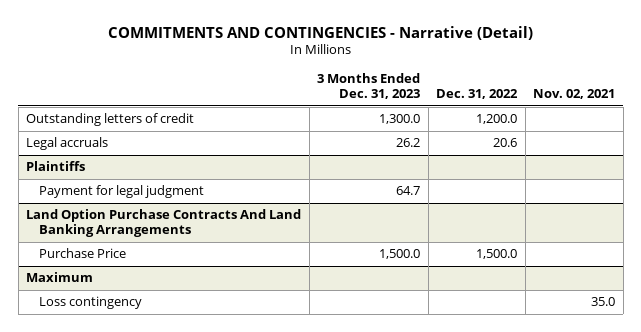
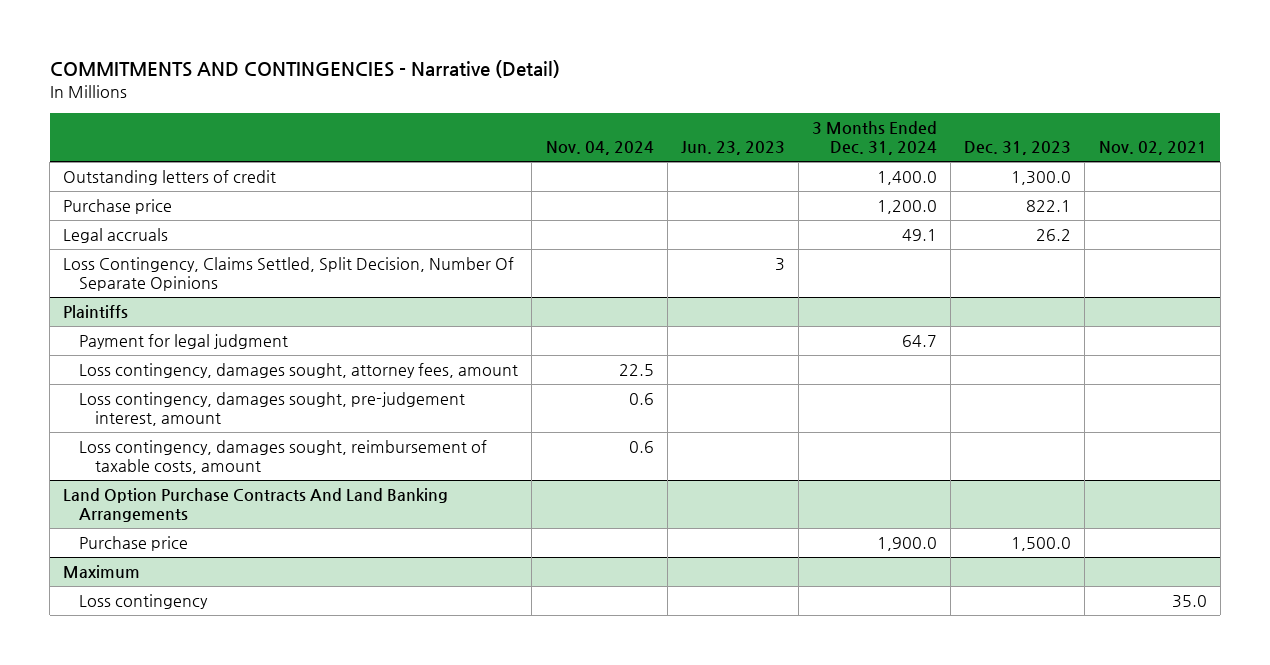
- | 3 Months Ended Dec. 31, 2023 | Dec. 31, 2022 | Nov. 02, 2021
+ | Nov. 04, 2024 | Jun. 23, 2023 | 3 Months Ended Dec. 31, 2024 | Dec. 31, 2023 | Nov. 02, 2021
+ Purchase price | | | 1,200.0 | 822.1 |
+ Loss Contingency, Claims Settled, Split Decision, Number Of Separate Opinions | | 3 | | |
@ Plaintiffs
+ Loss contingency, damages sought, attorney fees, amount | 22.5 | | | |
+ Loss contingency, damages sought, pre-judgement interest, amount | 0.6 | | | |
+ Loss contingency, damages sought, reimbursement of taxable costs, amount | 0.6 | | | |
@ Land Option Purchase Contracts And Land Banking Arrangements
- Purchase Price | 1,500.0 | 1,500.0 |
+ Purchase price | | | 1,900.0 | 1,500.0 |

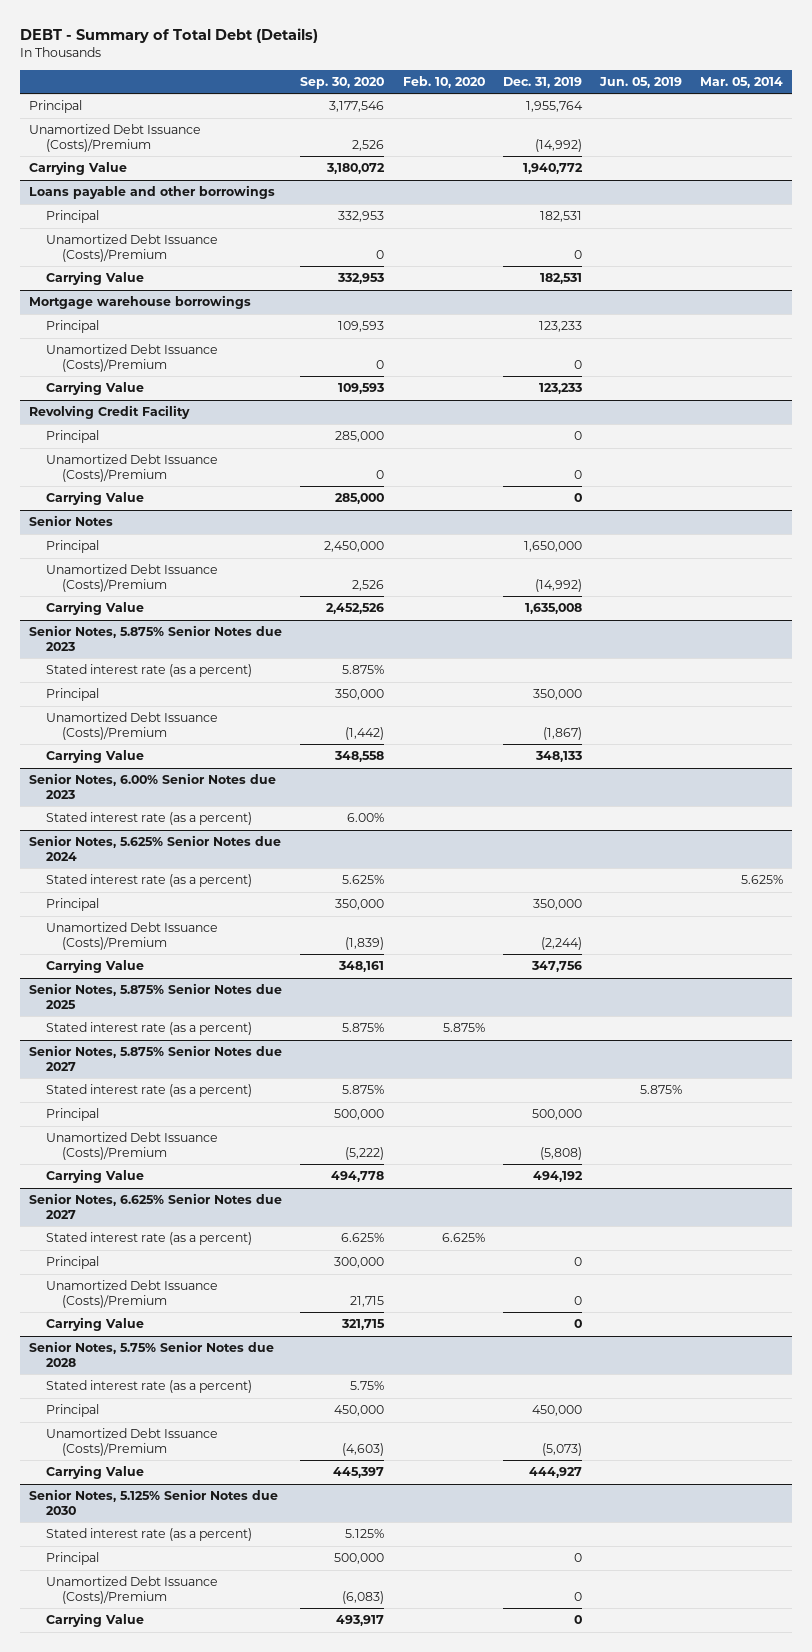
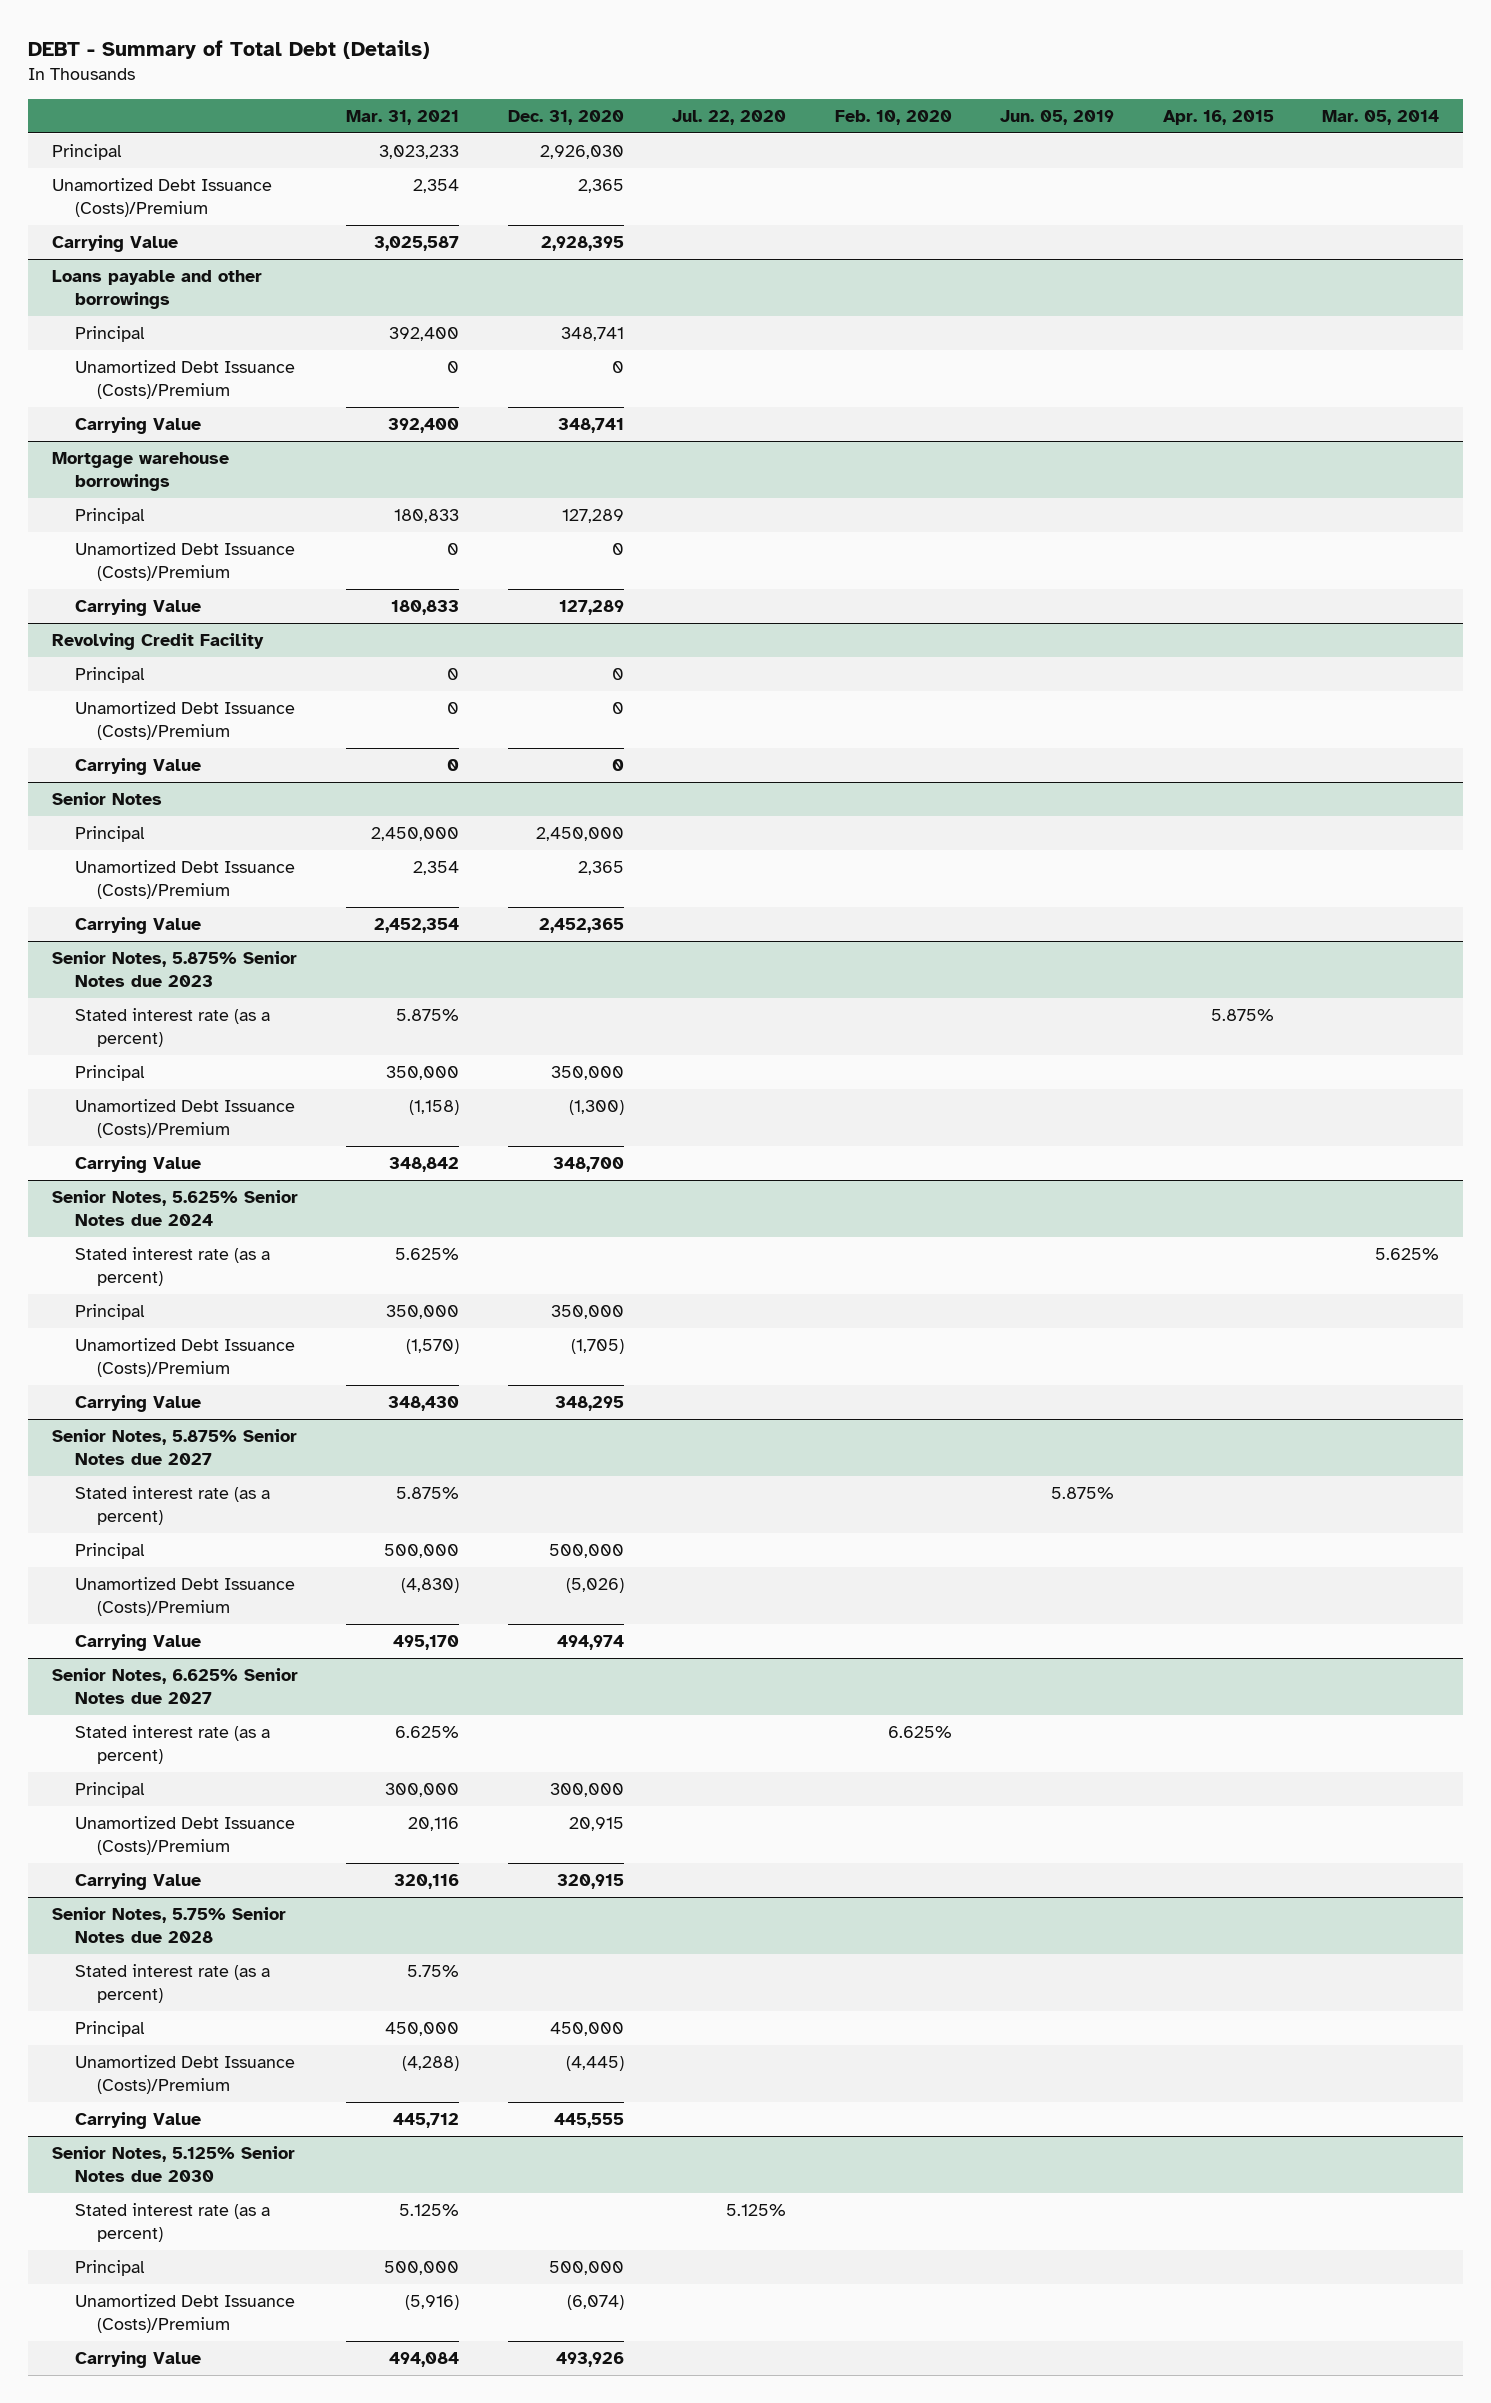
- | Sep. 30, 2020 | Feb. 10, 2020 | Dec. 31, 2019 | Jun. 05, 2019 | Mar. 05, 2014
+ | Mar. 31, 2021 | Dec. 31, 2020 | Jul. 22, 2020 | Feb. 10, 2020 | Jun. 05, 2019 | Apr. 16, 2015 | Mar. 05, 2014
- Senior Notes, 6.00% Senior Notes due 2023
- Stated interest rate (as a percent) | 6.00% | | | |
- Senior Notes, 5.875% Senior Notes due 2025
- Stated interest rate (as a percent) | 5.875% | 5.875% | | |

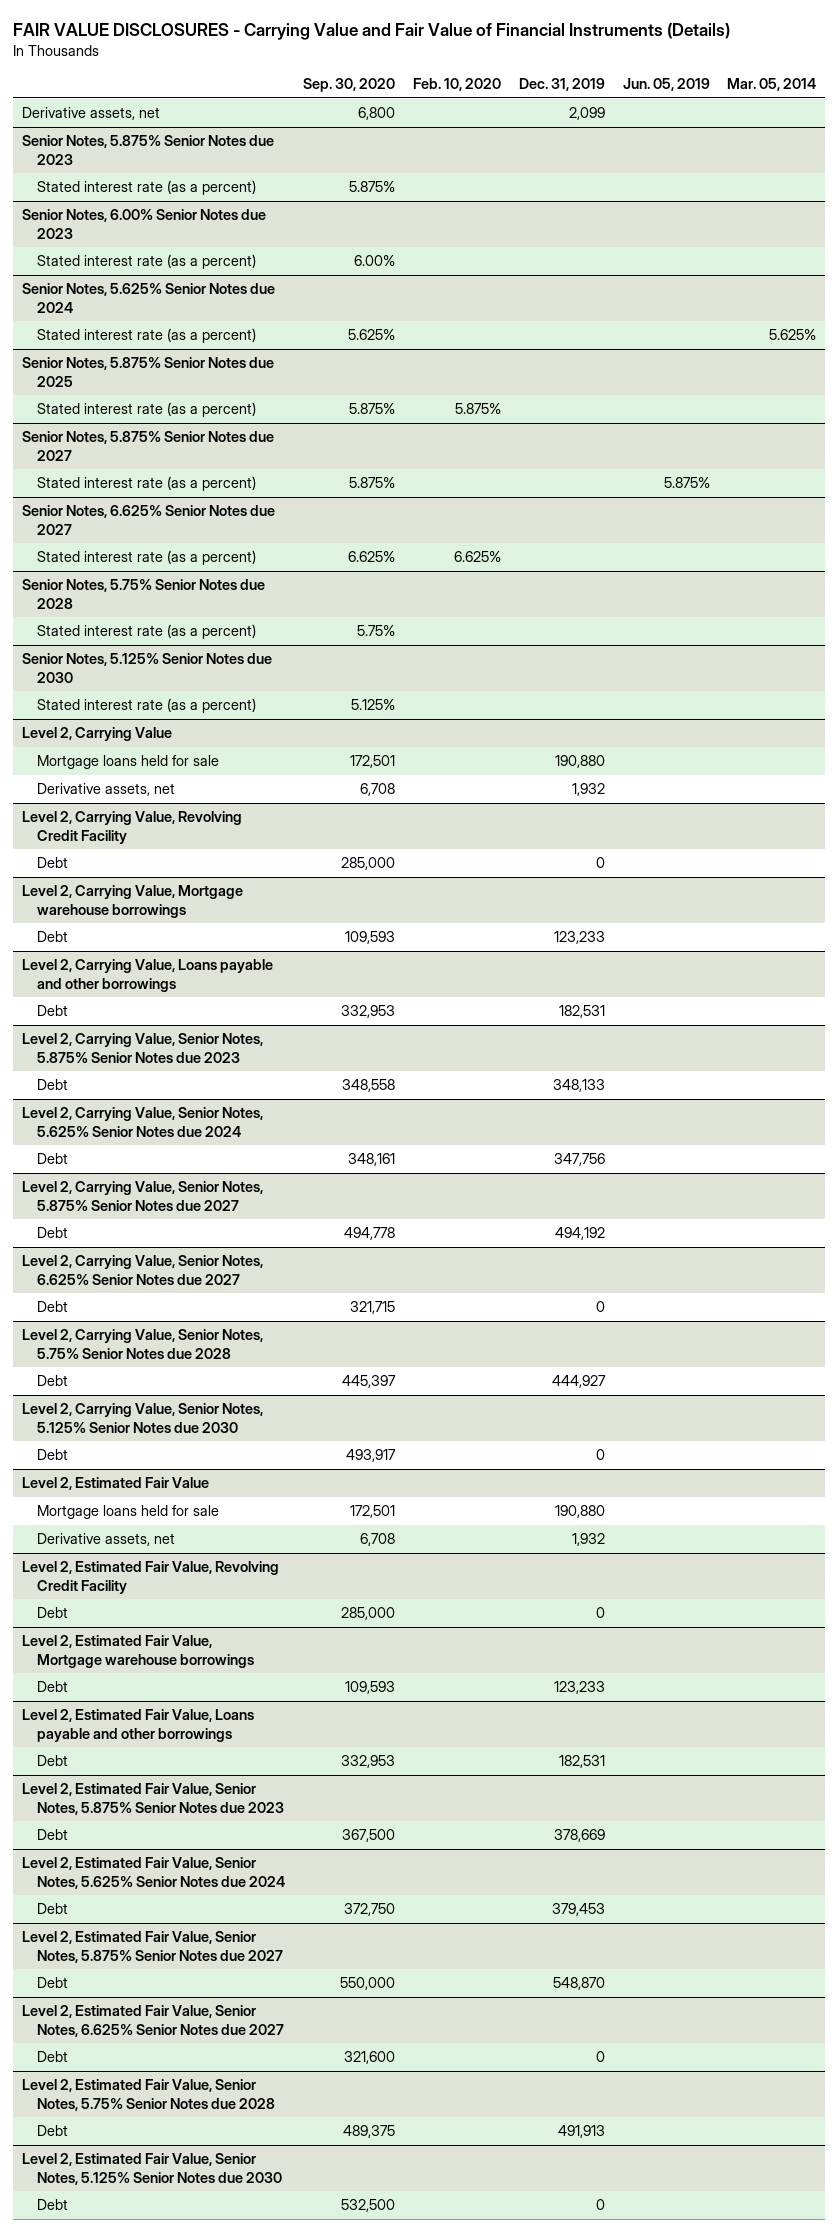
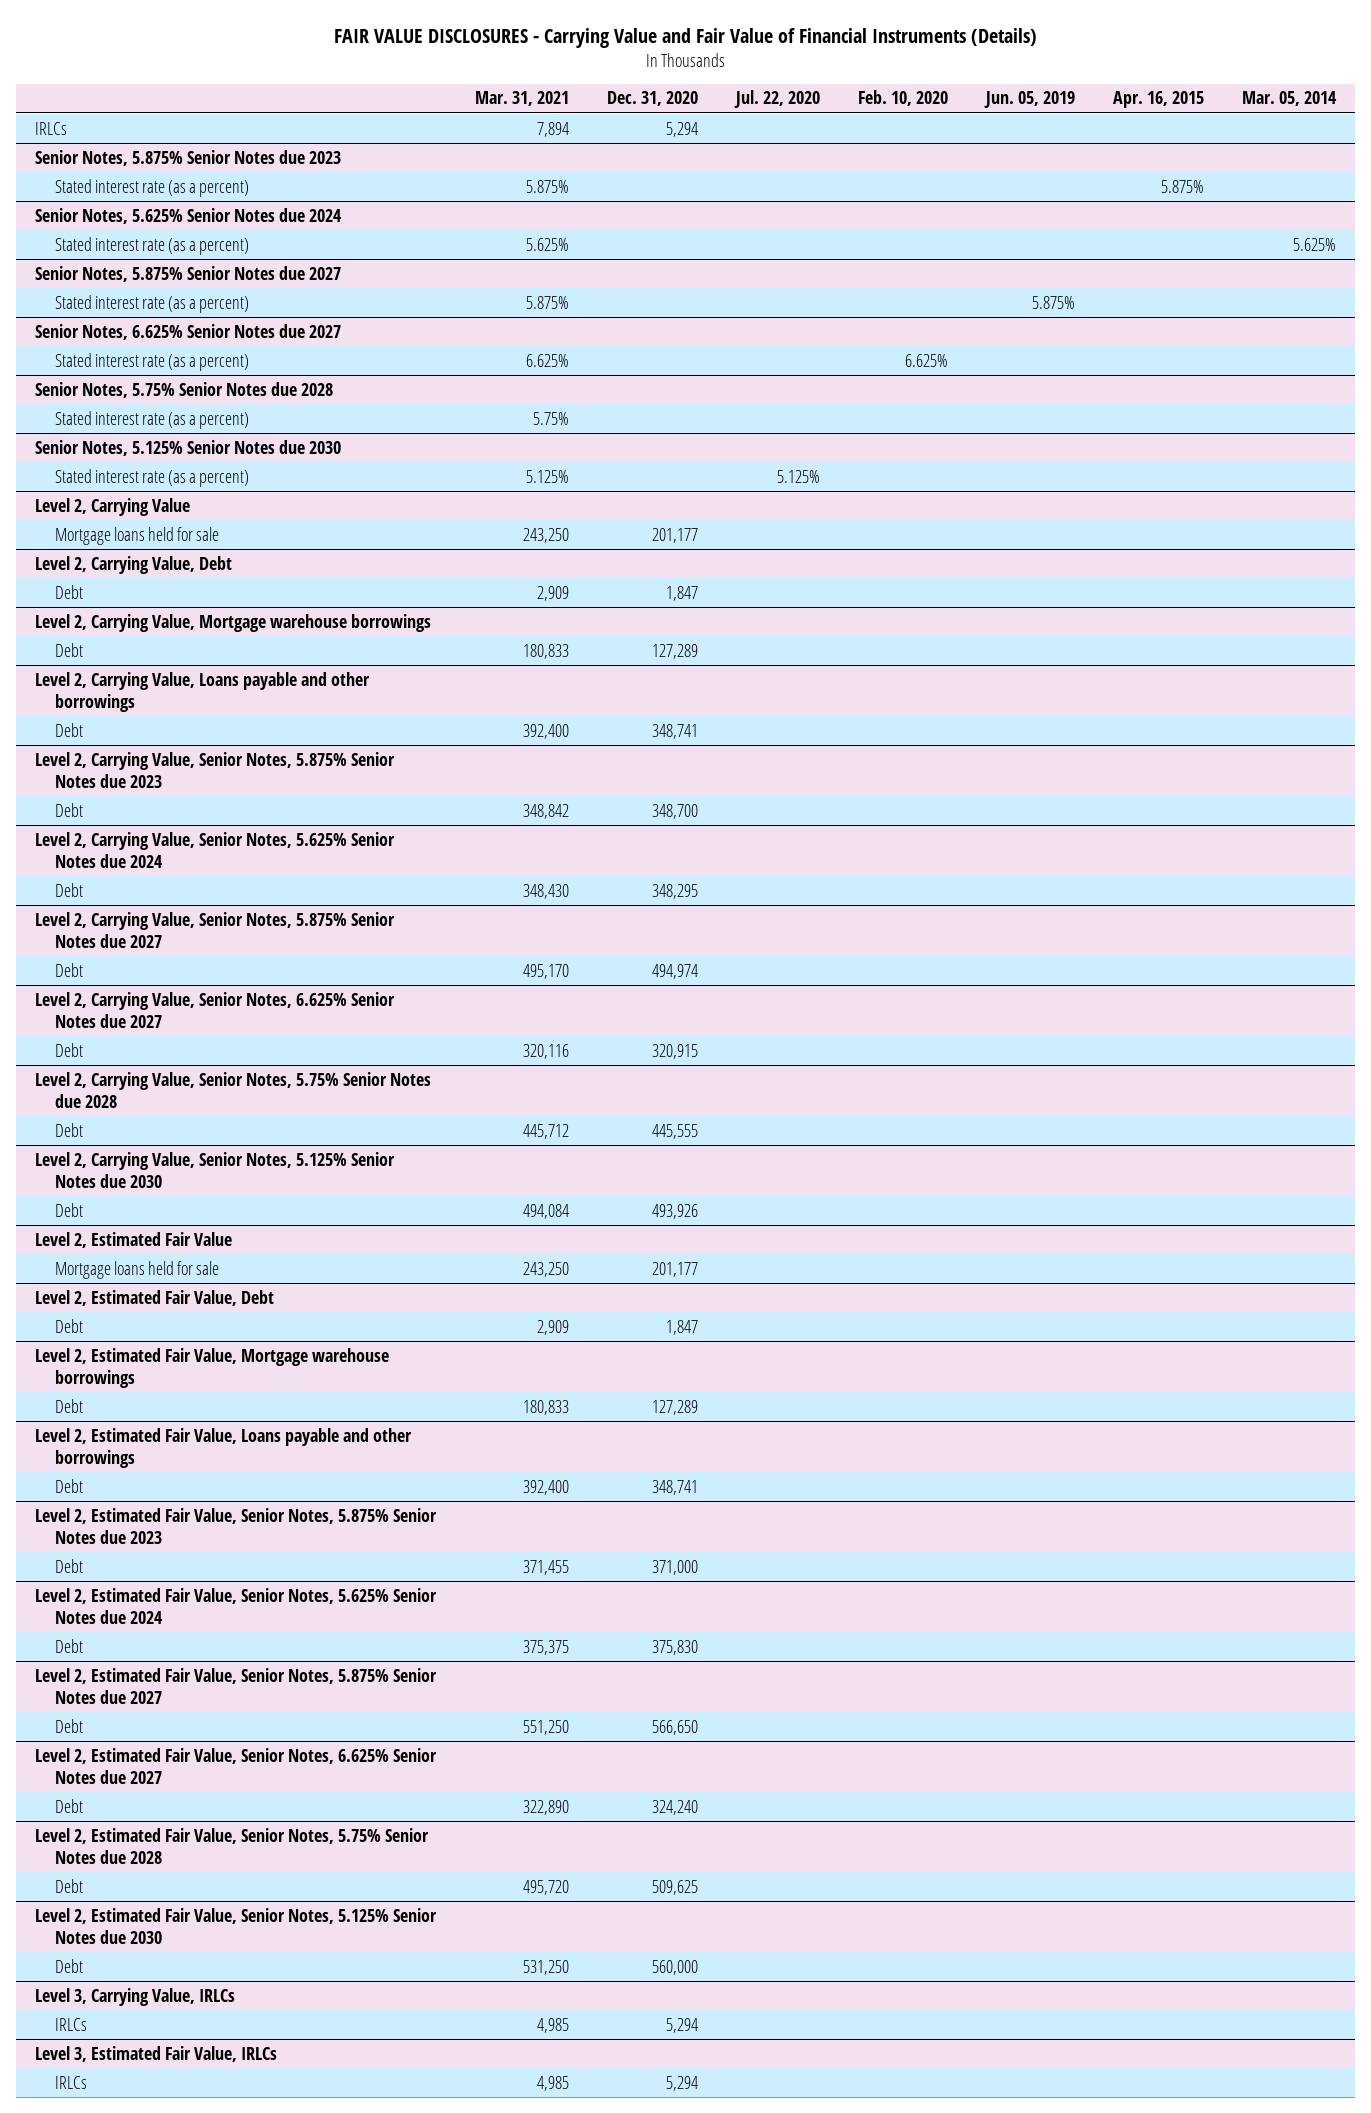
- | Sep. 30, 2020 | Feb. 10, 2020 | Dec. 31, 2019 | Jun. 05, 2019 | Mar. 05, 2014
+ | Mar. 31, 2021 | Dec. 31, 2020 | Jul. 22, 2020 | Feb. 10, 2020 | Jun. 05, 2019 | Apr. 16, 2015 | Mar. 05, 2014
- Derivative assets, net | 6,800 | | 2,099 | |
+ IRLCs | 7,894 | 5,294 | | | | |
- Senior Notes, 6.00% Senior Notes due 2023
- Stated interest rate (as a percent) | 6.00% | | | |
- Senior Notes, 5.875% Senior Notes due 2025
- Stated interest rate (as a percent) | 5.875% | 5.875% | | |
@ Level 2, Carrying Value
- Derivative assets, net | 6,708 | | 1,932 | |
- Level 2, Carrying Value, Revolving Credit Facility
+ Level 2, Carrying Value, Debt
@ Level 2, Estimated Fair Value
- Derivative assets, net | 6,708 | | 1,932 | |
- Level 2, Estimated Fair Value, Revolving Credit Facility
+ Level 2, Estimated Fair Value, Debt
+ Level 3, Carrying Value, IRLCs
+ IRLCs | 4,985 | 5,294 | | | | |
+ Level 3, Estimated Fair Value, IRLCs
+ IRLCs | 4,985 | 5,294 | | | | |

